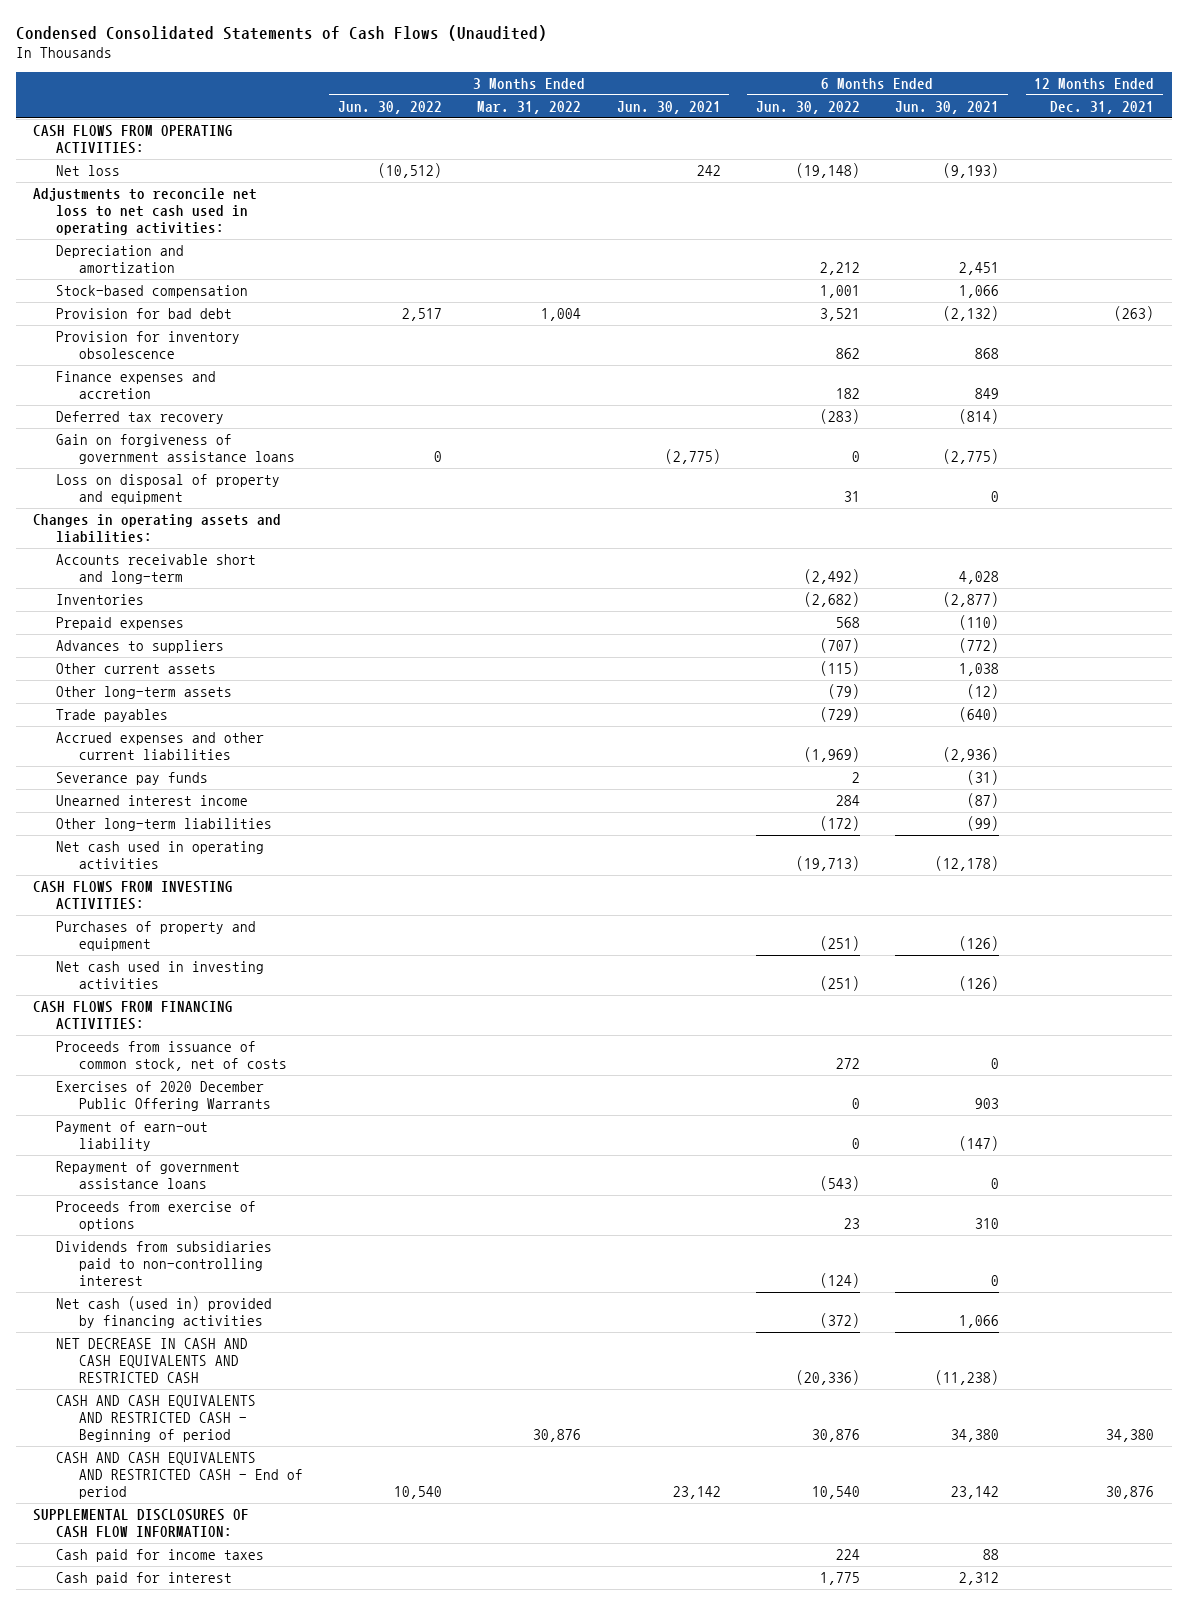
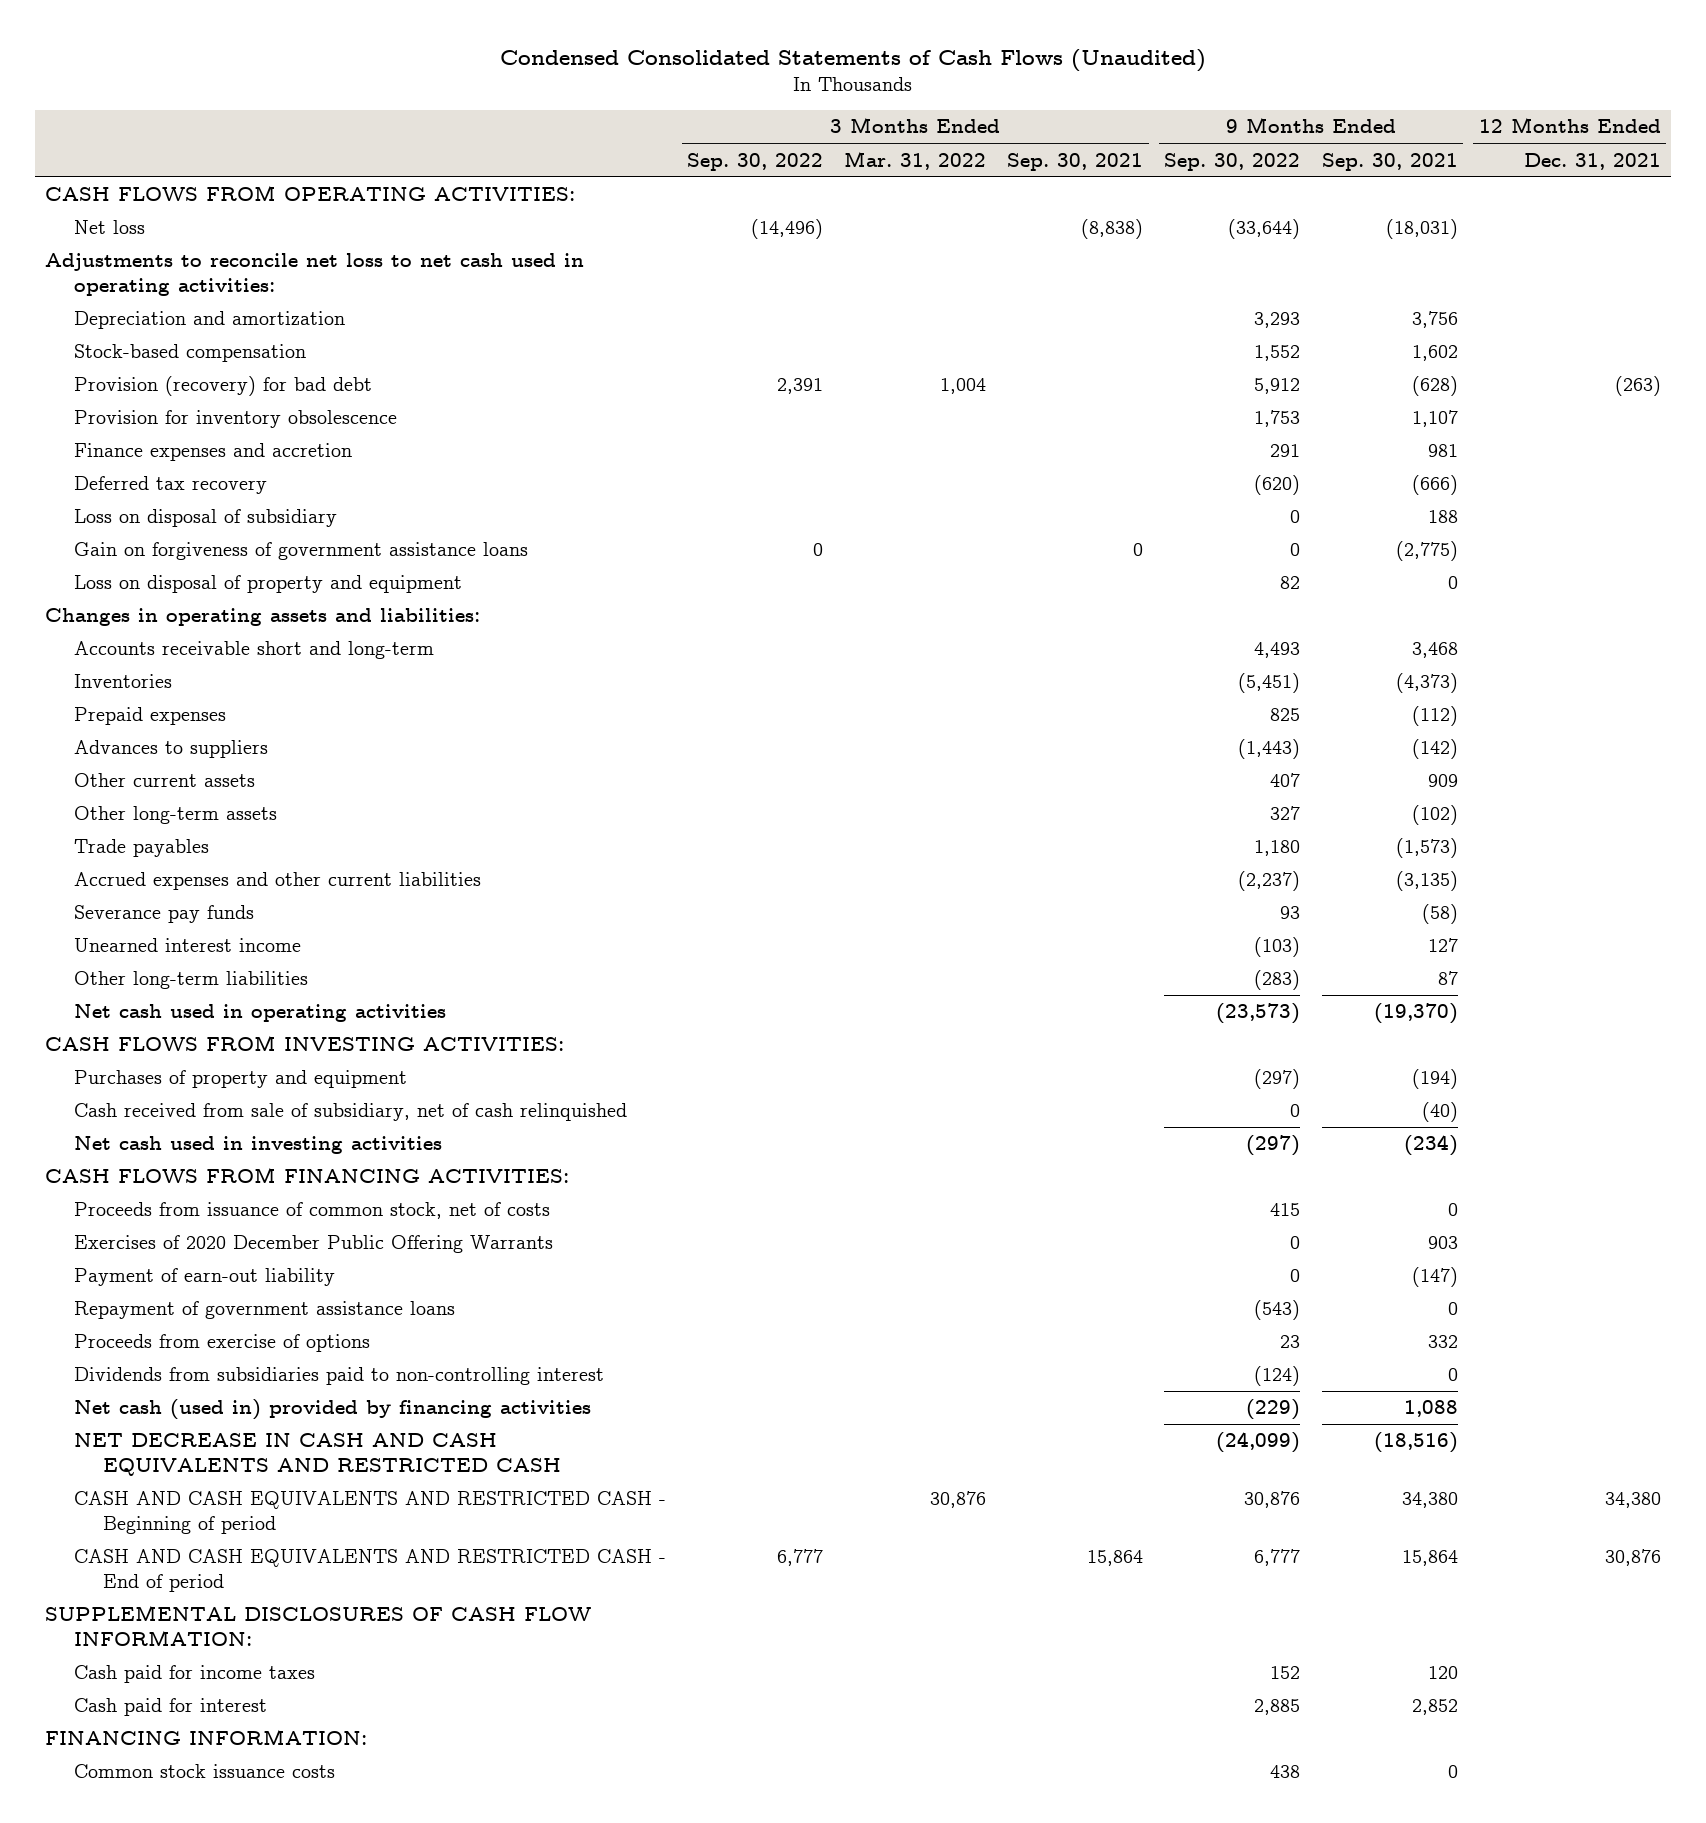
- | 3 Months Ended Jun. 30, 2022 | 3 Months Ended Mar. 31, 2022 | 3 Months Ended Jun. 30, 2021 | 6 Months Ended Jun. 30, 2022 | 6 Months Ended Jun. 30, 2021 | 12 Months Ended Dec. 31, 2021
+ | 3 Months Ended Sep. 30, 2022 | 3 Months Ended Mar. 31, 2022 | 3 Months Ended Sep. 30, 2021 | 9 Months Ended Sep. 30, 2022 | 9 Months Ended Sep. 30, 2021 | 12 Months Ended Dec. 31, 2021
- Provision for bad debt | 2,517 | 1,004 | | 3,521 | (2,132) | (263)
+ Provision (recovery) for bad debt | 2,391 | 1,004 | | 5,912 | (628) | (263)
+ Loss on disposal of subsidiary | | | | 0 | 188 |
+ Cash received from sale of subsidiary, net of cash relinquished | | | | 0 | (40) |
+ FINANCING INFORMATION:
+ Common stock issuance costs | | | | 438 | 0 |

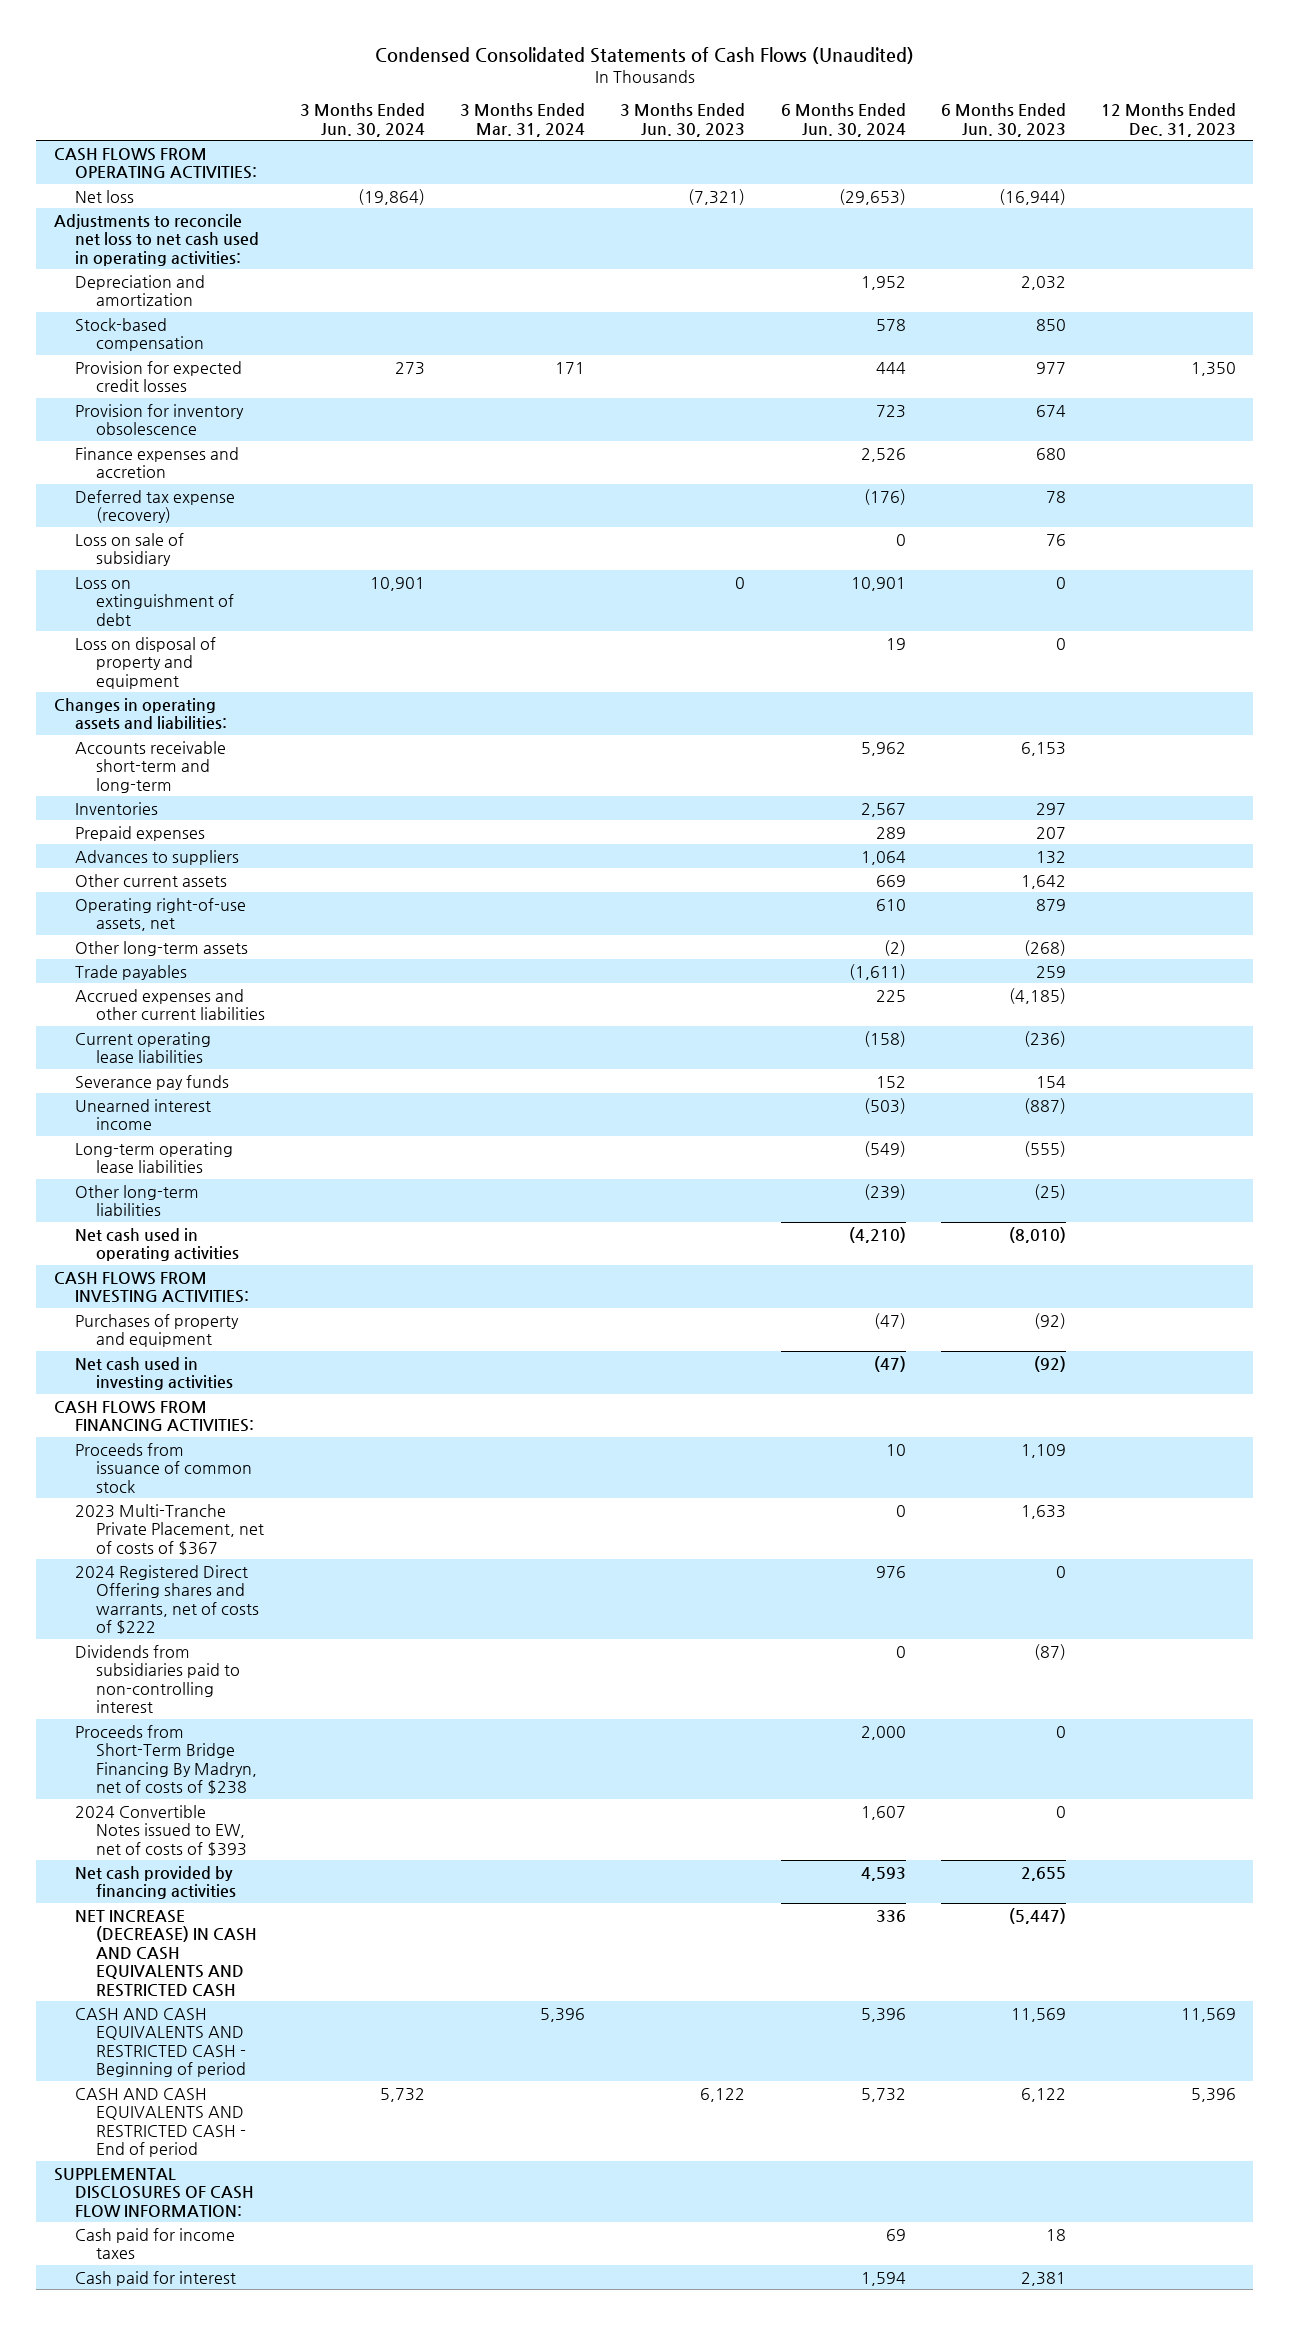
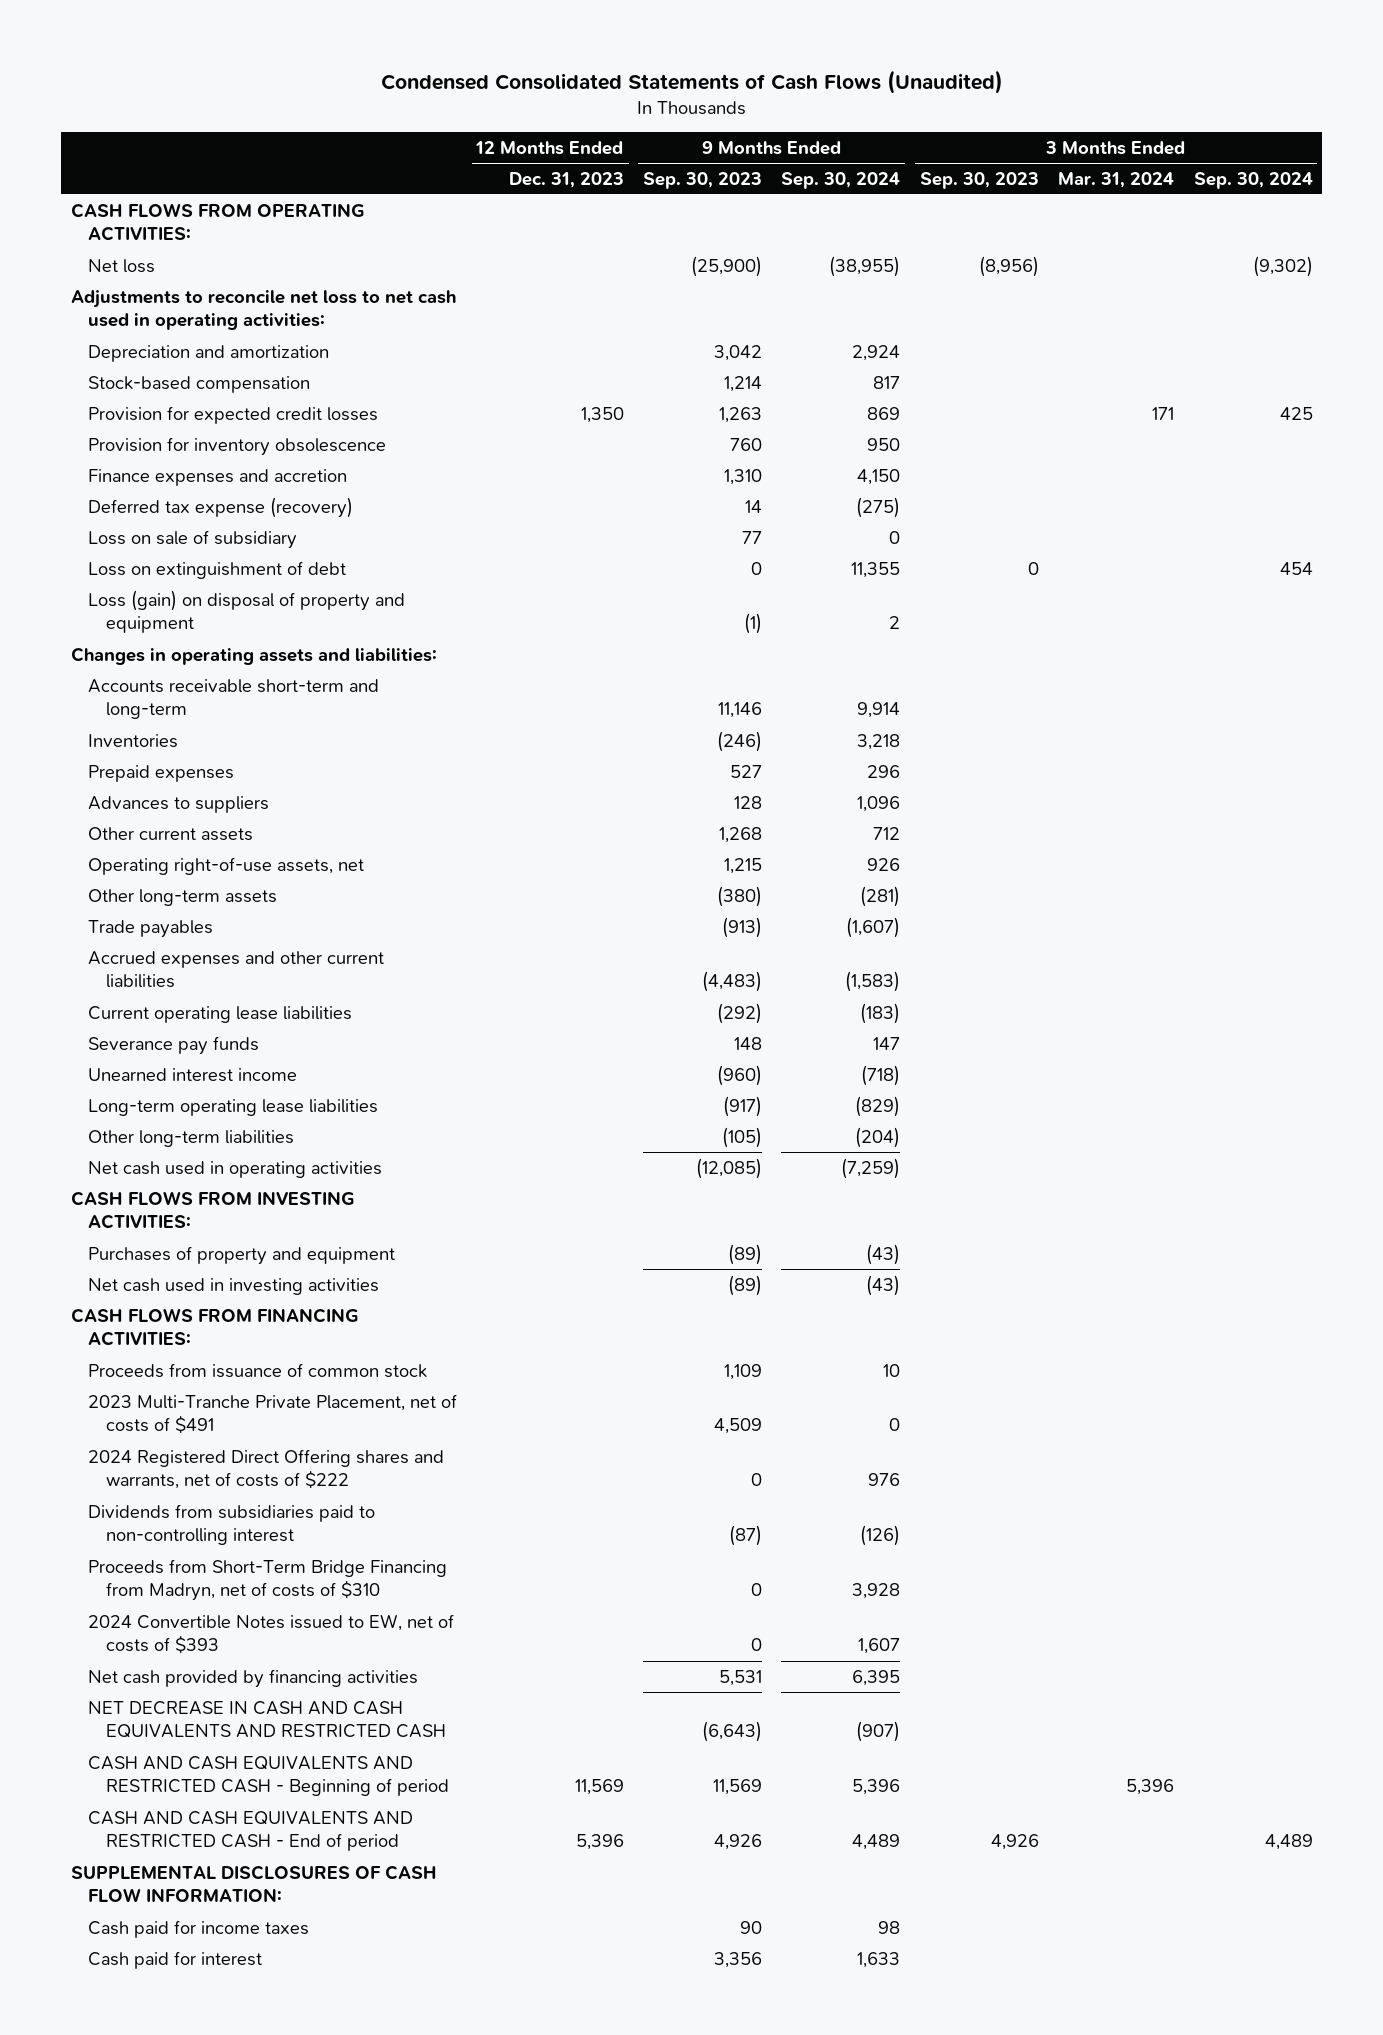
- | 3 Months Ended Jun. 30, 2024 | 3 Months Ended Mar. 31, 2024 | 3 Months Ended Jun. 30, 2023 | 6 Months Ended Jun. 30, 2024 | 6 Months Ended Jun. 30, 2023 | 12 Months Ended Dec. 31, 2023
+ | 12 Months Ended Dec. 31, 2023 | 9 Months Ended Sep. 30, 2023 | 9 Months Ended Sep. 30, 2024 | 3 Months Ended Sep. 30, 2023 | 3 Months Ended Mar. 31, 2024 | 3 Months Ended Sep. 30, 2024
- Loss on disposal of property and equipment | | | | 19 | 0 |
+ Loss (gain) on disposal of property and equipment | | (1) | 2 | | |
- 2023 Multi-Tranche Private Placement, net of costs of $367 | | | | 0 | 1,633 |
+ 2023 Multi-Tranche Private Placement, net of costs of $491 | | 4,509 | 0 | | |
- Proceeds from Short-Term Bridge Financing By Madryn, net of costs of $238 | | | | 2,000 | 0 |
+ Proceeds from Short-Term Bridge Financing from Madryn, net of costs of $310 | | 0 | 3,928 | | |
- NET INCREASE (DECREASE) IN CASH AND CASH EQUIVALENTS AND RESTRICTED CASH | | | | 336 | (5,447) |
+ NET DECREASE IN CASH AND CASH EQUIVALENTS AND RESTRICTED CASH | | (6,643) | (907) | | |

